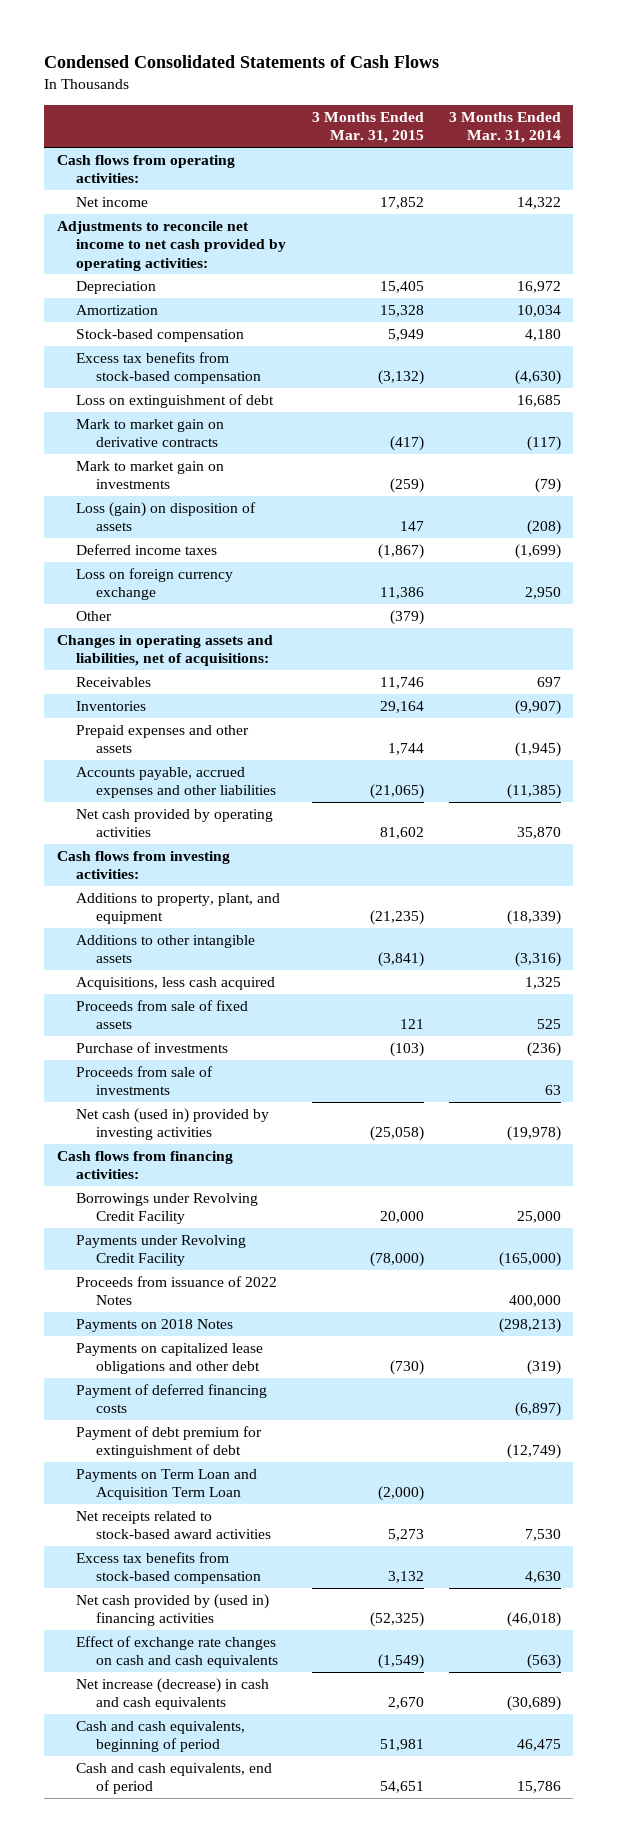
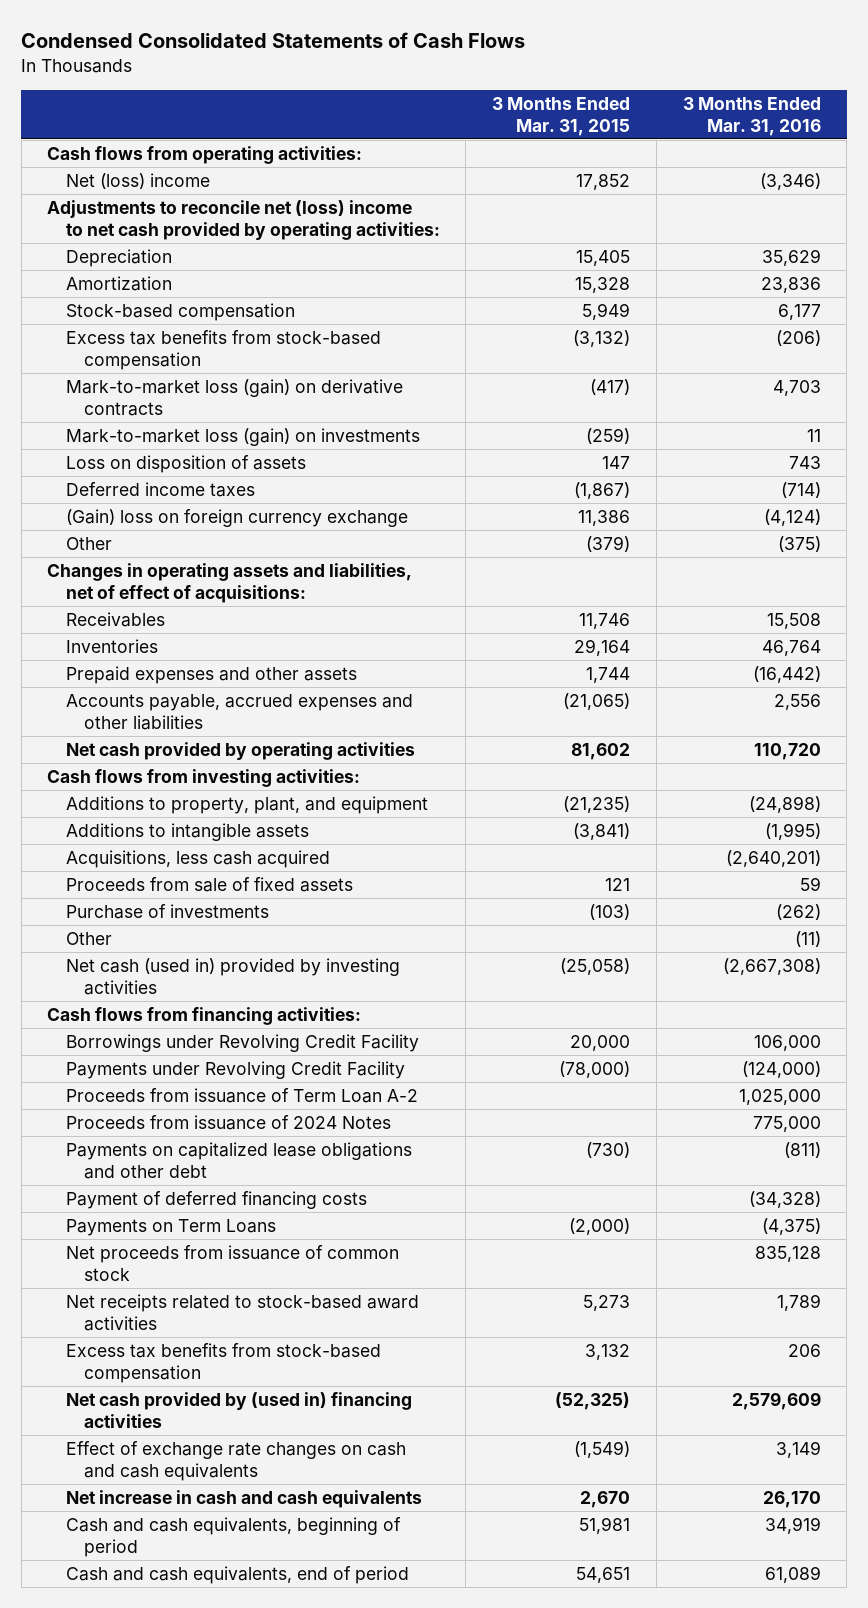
- | 3 Months Ended Mar. 31, 2015 | 3 Months Ended Mar. 31, 2014
+ | 3 Months Ended Mar. 31, 2015 | 3 Months Ended Mar. 31, 2016
- Net income | 17,852 | 14,322
- Adjustments to reconcile net income to net cash provided by operating activities:
+ Net (loss) income | 17,852 | (3,346)
+ Adjustments to reconcile net (loss) income to net cash provided by operating activities:
- Loss on extinguishment of debt | | 16,685
- Mark to market gain on derivative contracts | (417) | (117)
- Mark to market gain on investments | (259) | (79)
- Loss (gain) on disposition of assets | 147 | (208)
+ Mark-to-market loss (gain) on derivative contracts | (417) | 4,703
+ Mark-to-market loss (gain) on investments | (259) | 11
+ Loss on disposition of assets | 147 | 743
- Loss on foreign currency exchange | 11,386 | 2,950
+ (Gain) loss on foreign currency exchange | 11,386 | (4,124)
- Changes in operating assets and liabilities, net of acquisitions:
+ Changes in operating assets and liabilities, net of effect of acquisitions:
- Additions to other intangible assets | (3,841) | (3,316)
+ Additions to intangible assets | (3,841) | (1,995)
- Proceeds from sale of investments | | 63
+ Other | | (11)
- Proceeds from issuance of 2022 Notes | | 400,000
- Payments on 2018 Notes | | (298,213)
+ Proceeds from issuance of Term Loan A-2 | | 1,025,000
+ Proceeds from issuance of 2024 Notes | | 775,000
- Payment of debt premium for extinguishment of debt | | (12,749)
- Payments on Term Loan and Acquisition Term Loan | (2,000) |
+ Payments on Term Loans | (2,000) | (4,375)
+ Net proceeds from issuance of common stock | | 835,128
- Net increase (decrease) in cash and cash equivalents | 2,670 | (30,689)
+ Net increase in cash and cash equivalents | 2,670 | 26,170

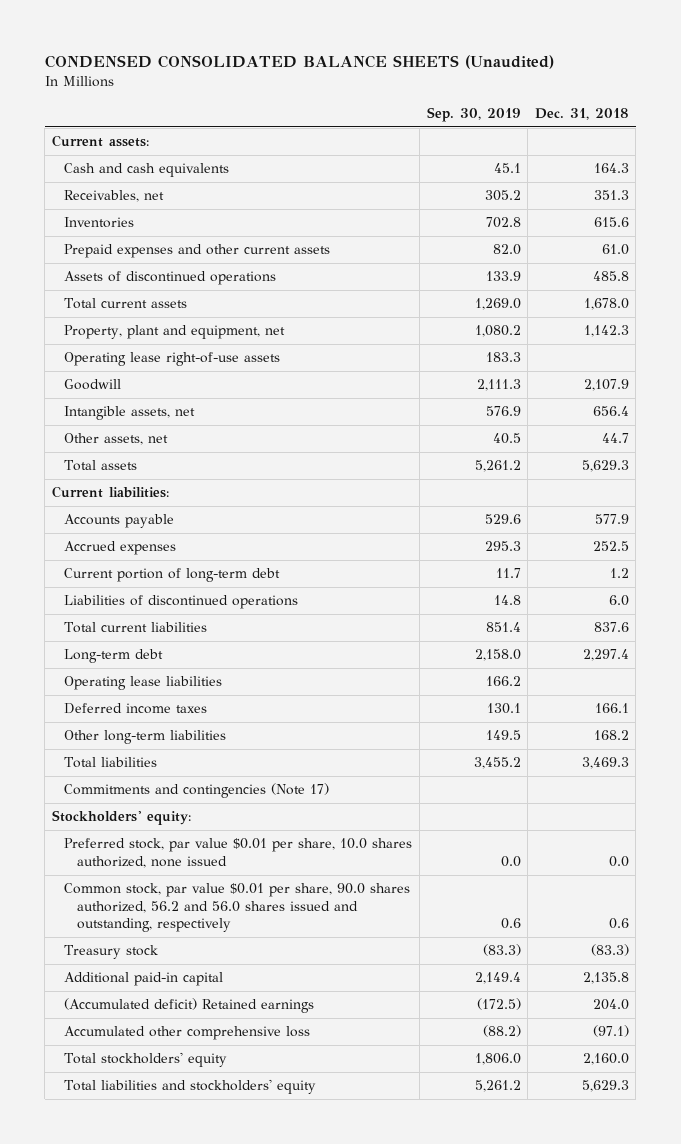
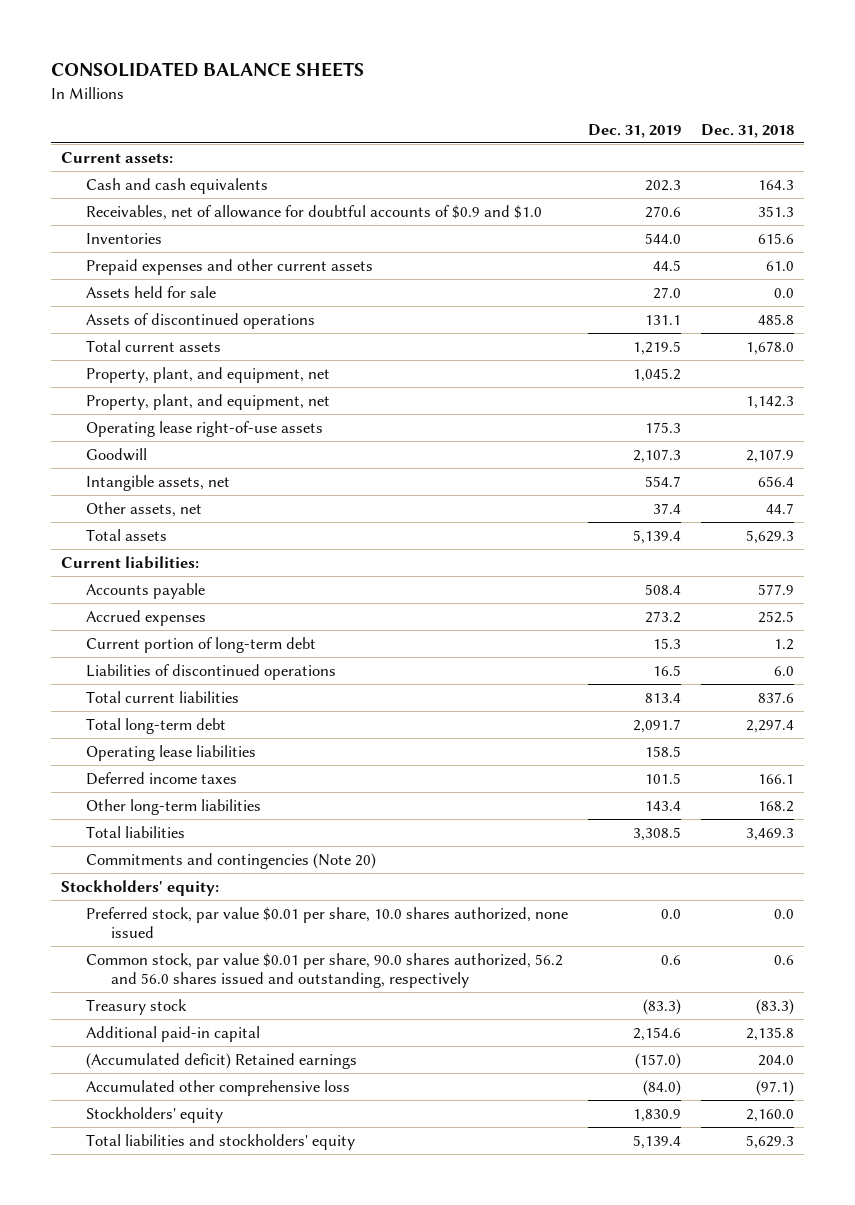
- CONDENSED CONSOLIDATED BALANCE SHEETS (Unaudited)
+ CONSOLIDATED BALANCE SHEETS
- | Sep. 30, 2019 | Dec. 31, 2018
+ | Dec. 31, 2019 | Dec. 31, 2018
- Receivables, net | 305.2 | 351.3
+ Receivables, net of allowance for doubtful accounts of $0.9 and $1.0 | 270.6 | 351.3
+ Assets held for sale | 27.0 | 0.0
- Property, plant and equipment, net | 1,080.2 | 1,142.3
+ Property, plant, and equipment, net | 1,045.2 |
+ Property, plant, and equipment, net | | 1,142.3
- Long-term debt | 2,158.0 | 2,297.4
+ Total long-term debt | 2,091.7 | 2,297.4
- Commitments and contingencies (Note 17)
+ Commitments and contingencies (Note 20)
- Total stockholders' equity | 1,806.0 | 2,160.0
+ Stockholders' equity | 1,830.9 | 2,160.0

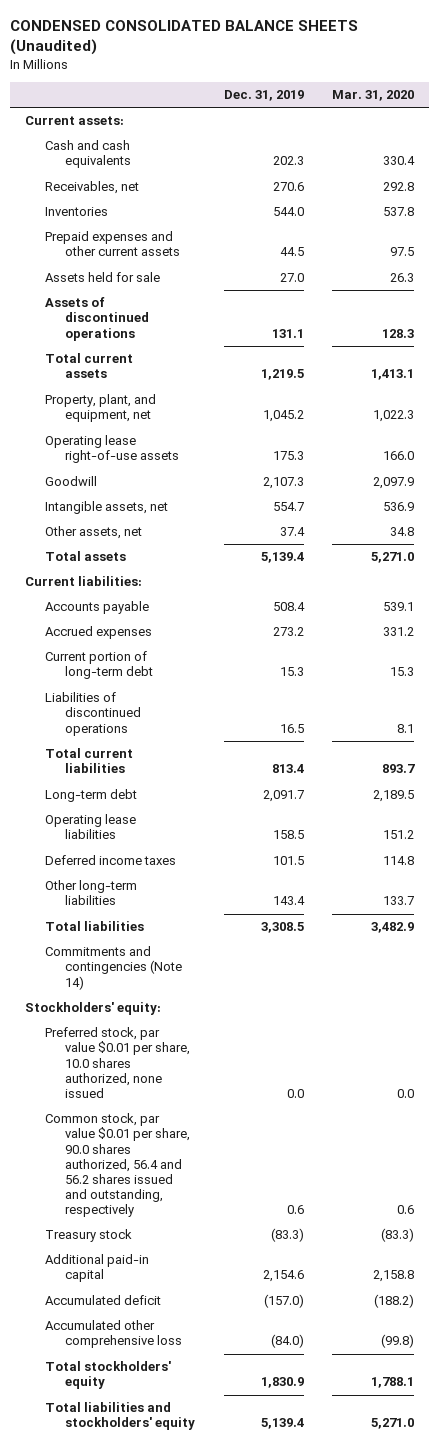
- CONSOLIDATED BALANCE SHEETS
+ CONDENSED CONSOLIDATED BALANCE SHEETS (Unaudited)
- | Dec. 31, 2019 | Dec. 31, 2018
+ | Dec. 31, 2019 | Mar. 31, 2020
- Receivables, net of allowance for doubtful accounts of $0.9 and $1.0 | 270.6 | 351.3
+ Receivables, net | 270.6 | 292.8
- Property, plant, and equipment, net | | 1,142.3
- Total long-term debt | 2,091.7 | 2,297.4
+ Long-term debt | 2,091.7 | 2,189.5
- Commitments and contingencies (Note 20)
+ Commitments and contingencies (Note 14)
- Common stock, par value $0.01 per share, 90.0 shares authorized, 56.2 and 56.0 shares issued and outstanding, respectively | 0.6 | 0.6
+ Common stock, par value $0.01 per share, 90.0 shares authorized, 56.4 and 56.2 shares issued and outstanding, respectively | 0.6 | 0.6
- (Accumulated deficit) Retained earnings | (157.0) | 204.0
+ Accumulated deficit | (157.0) | (188.2)
- Stockholders' equity | 1,830.9 | 2,160.0
+ Total stockholders' equity | 1,830.9 | 1,788.1

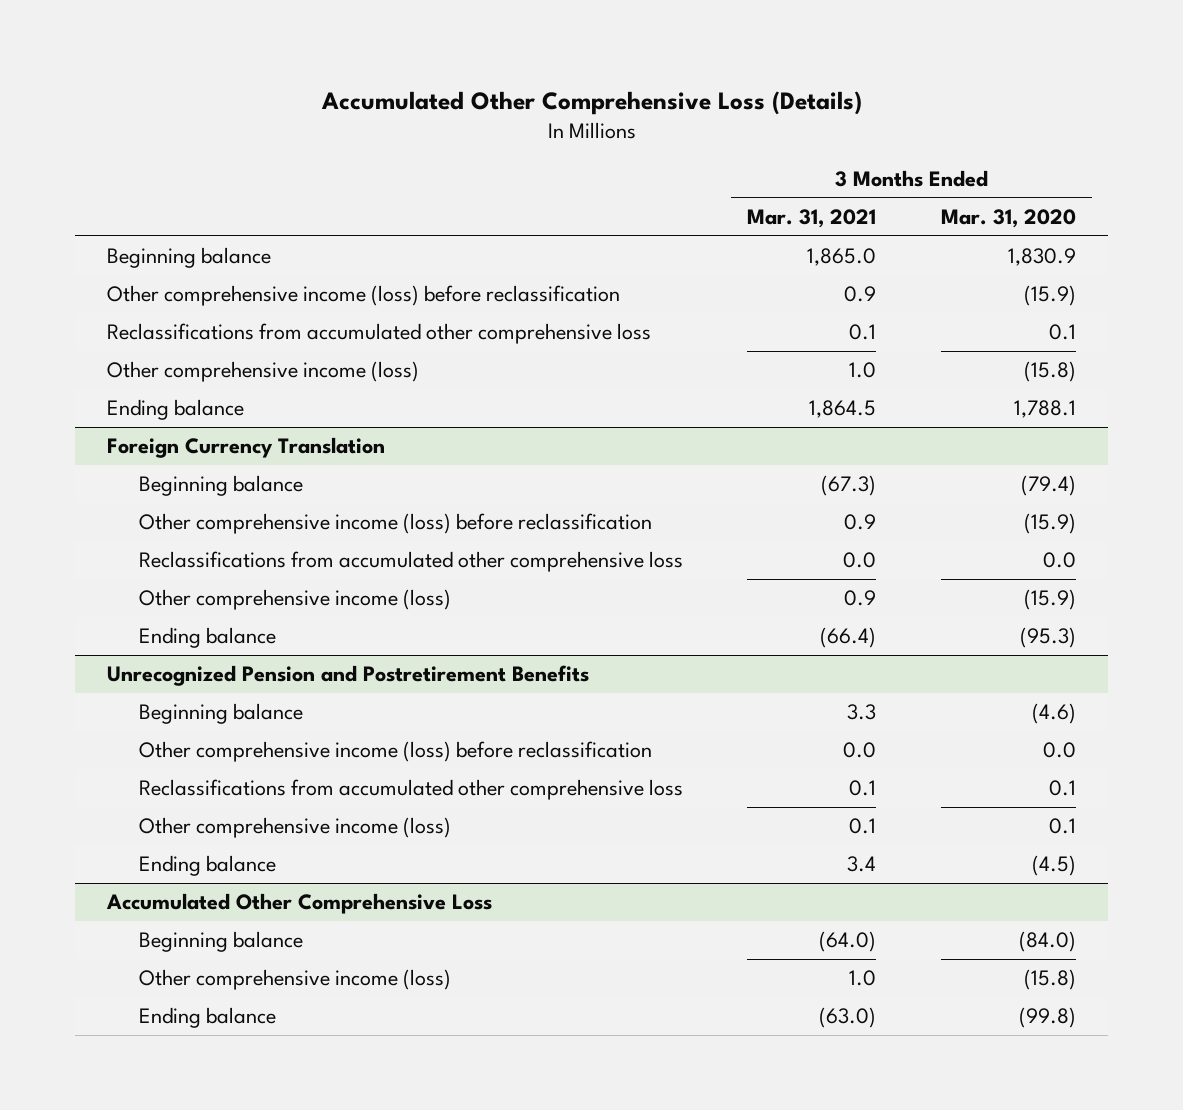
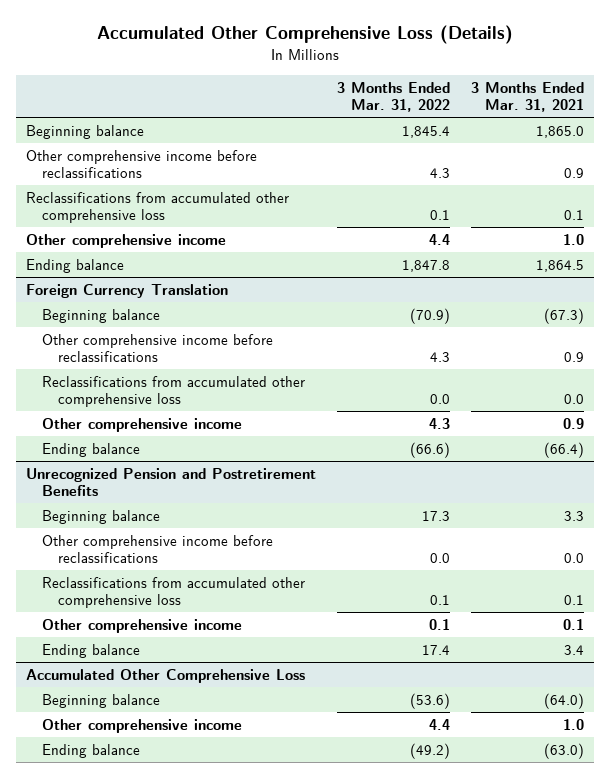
- | 3 Months Ended Mar. 31, 2021 | 3 Months Ended Mar. 31, 2020
+ | 3 Months Ended Mar. 31, 2022 | 3 Months Ended Mar. 31, 2021
- Other comprehensive income (loss) before reclassification | 0.9 | (15.9)
+ Other comprehensive income before reclassifications | 4.3 | 0.9
- Other comprehensive income (loss) | 1.0 | (15.8)
+ Other comprehensive income | 4.4 | 1.0
@ Foreign Currency Translation
- Other comprehensive income (loss) before reclassification | 0.9 | (15.9)
+ Other comprehensive income before reclassifications | 4.3 | 0.9
- Other comprehensive income (loss) | 0.9 | (15.9)
+ Other comprehensive income | 4.3 | 0.9
@ Unrecognized Pension and Postretirement Benefits
- Other comprehensive income (loss) before reclassification | 0.0 | 0.0
+ Other comprehensive income before reclassifications | 0.0 | 0.0
- Other comprehensive income (loss) | 0.1 | 0.1
+ Other comprehensive income | 0.1 | 0.1
@ Accumulated Other Comprehensive Loss
- Other comprehensive income (loss) | 1.0 | (15.8)
+ Other comprehensive income | 4.4 | 1.0

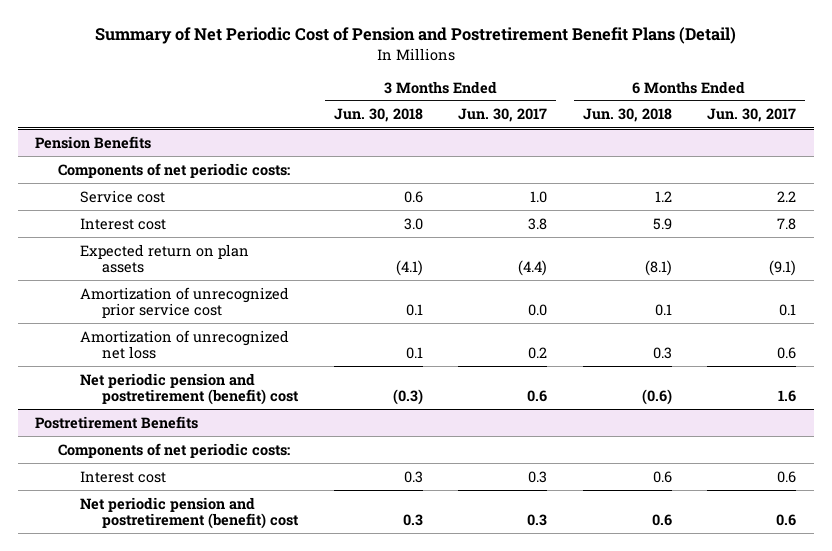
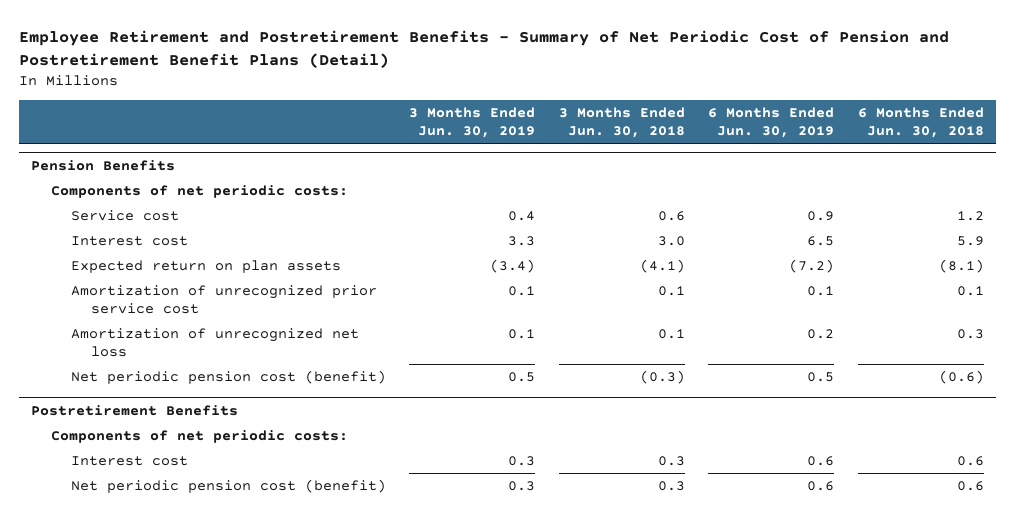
- Summary of Net Periodic Cost of Pension and Postretirement Benefit Plans (Detail)
+ Employee Retirement and Postretirement Benefits - Summary of Net Periodic Cost of Pension and Postretirement Benefit Plans (Detail)
- | 3 Months Ended Jun. 30, 2018 | 3 Months Ended Jun. 30, 2017 | 6 Months Ended Jun. 30, 2018 | 6 Months Ended Jun. 30, 2017
+ | 3 Months Ended Jun. 30, 2019 | 3 Months Ended Jun. 30, 2018 | 6 Months Ended Jun. 30, 2019 | 6 Months Ended Jun. 30, 2018
@ Pension Benefits
- Net periodic pension and postretirement (benefit) cost | (0.3) | 0.6 | (0.6) | 1.6
+ Net periodic pension cost (benefit) | 0.5 | (0.3) | 0.5 | (0.6)
@ Postretirement Benefits
- Net periodic pension and postretirement (benefit) cost | 0.3 | 0.3 | 0.6 | 0.6
+ Net periodic pension cost (benefit) | 0.3 | 0.3 | 0.6 | 0.6

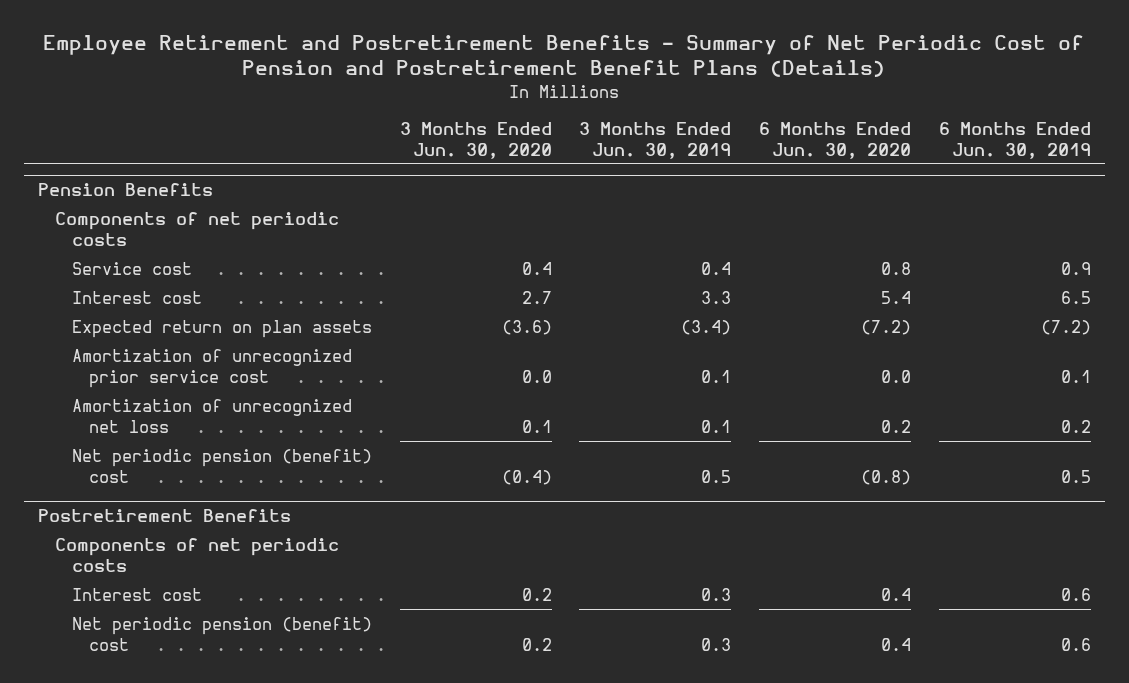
- Employee Retirement and Postretirement Benefits - Summary of Net Periodic Cost of Pension and Postretirement Benefit Plans (Detail)
+ Employee Retirement and Postretirement Benefits - Summary of Net Periodic Cost of Pension and Postretirement Benefit Plans (Details)
- | 3 Months Ended Jun. 30, 2019 | 3 Months Ended Jun. 30, 2018 | 6 Months Ended Jun. 30, 2019 | 6 Months Ended Jun. 30, 2018
+ | 3 Months Ended Jun. 30, 2020 | 3 Months Ended Jun. 30, 2019 | 6 Months Ended Jun. 30, 2020 | 6 Months Ended Jun. 30, 2019
@ Pension Benefits
- Components of net periodic costs:
+ Components of net periodic costs
- Net periodic pension cost (benefit) | 0.5 | (0.3) | 0.5 | (0.6)
+ Net periodic pension (benefit) cost | (0.4) | 0.5 | (0.8) | 0.5
@ Postretirement Benefits
- Components of net periodic costs:
+ Components of net periodic costs
- Net periodic pension cost (benefit) | 0.3 | 0.3 | 0.6 | 0.6
+ Net periodic pension (benefit) cost | 0.2 | 0.3 | 0.4 | 0.6

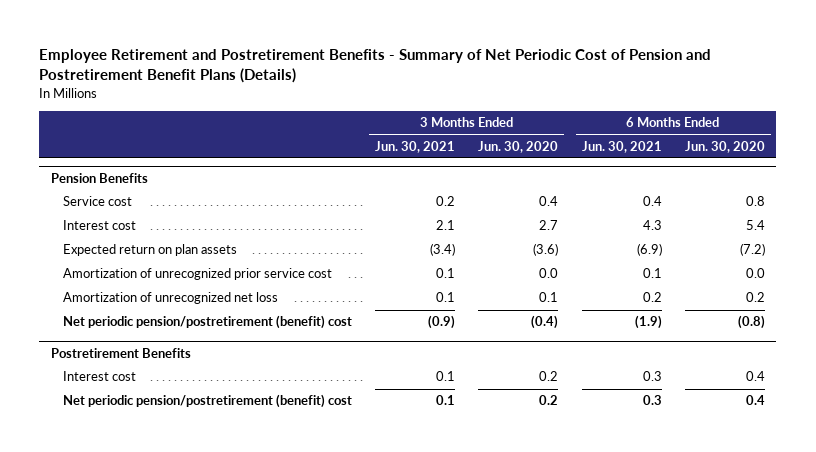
- | 3 Months Ended Jun. 30, 2020 | 3 Months Ended Jun. 30, 2019 | 6 Months Ended Jun. 30, 2020 | 6 Months Ended Jun. 30, 2019
+ | 3 Months Ended Jun. 30, 2021 | 3 Months Ended Jun. 30, 2020 | 6 Months Ended Jun. 30, 2021 | 6 Months Ended Jun. 30, 2020
@ Pension Benefits
- Components of net periodic costs
- Net periodic pension (benefit) cost | (0.4) | 0.5 | (0.8) | 0.5
+ Net periodic pension/postretirement (benefit) cost | (0.9) | (0.4) | (1.9) | (0.8)
@ Postretirement Benefits
- Components of net periodic costs
- Net periodic pension (benefit) cost | 0.2 | 0.3 | 0.4 | 0.6
+ Net periodic pension/postretirement (benefit) cost | 0.1 | 0.2 | 0.3 | 0.4

